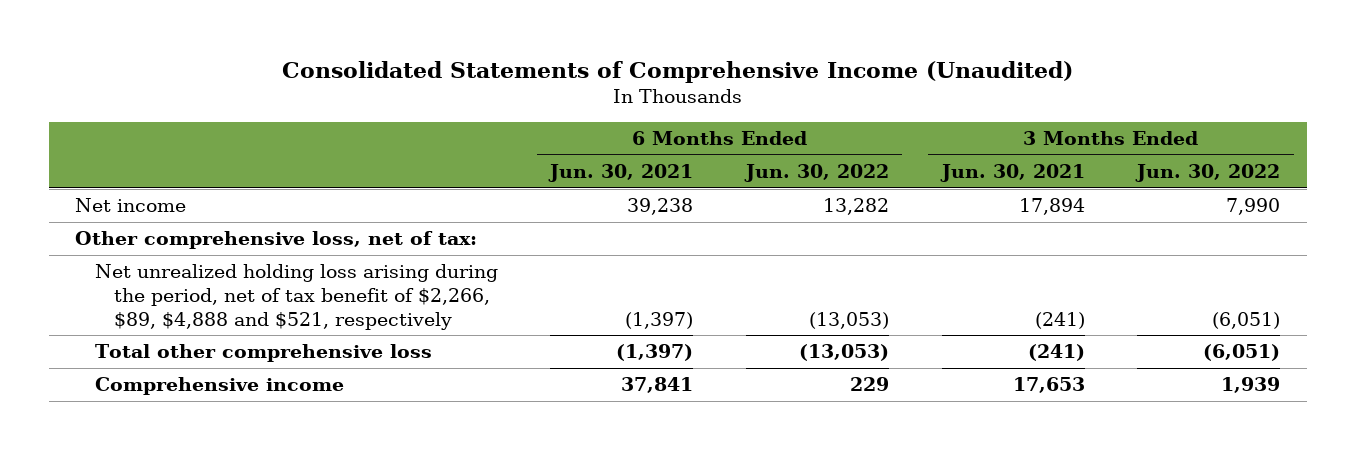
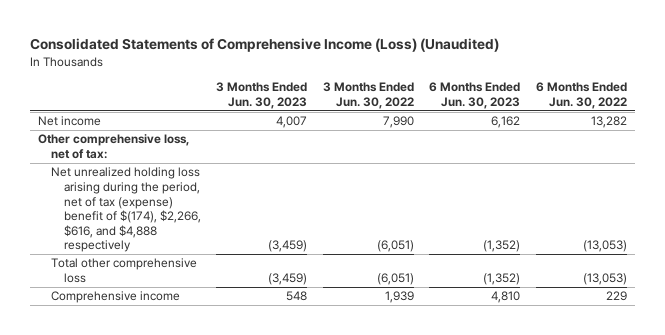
- Consolidated Statements of Comprehensive Income (Unaudited)
+ Consolidated Statements of Comprehensive Income (Loss) (Unaudited)
- | 6 Months Ended Jun. 30, 2021 | 6 Months Ended Jun. 30, 2022 | 3 Months Ended Jun. 30, 2021 | 3 Months Ended Jun. 30, 2022
+ | 3 Months Ended Jun. 30, 2023 | 3 Months Ended Jun. 30, 2022 | 6 Months Ended Jun. 30, 2023 | 6 Months Ended Jun. 30, 2022
- Net unrealized holding loss arising during the period, net of tax benefit of $2,266, $89, $4,888 and $521, respectively | (1,397) | (13,053) | (241) | (6,051)
+ Net unrealized holding loss arising during the period, net of tax (expense) benefit of $(174), $2,266, $616, and $4,888 respectively | (3,459) | (6,051) | (1,352) | (13,053)

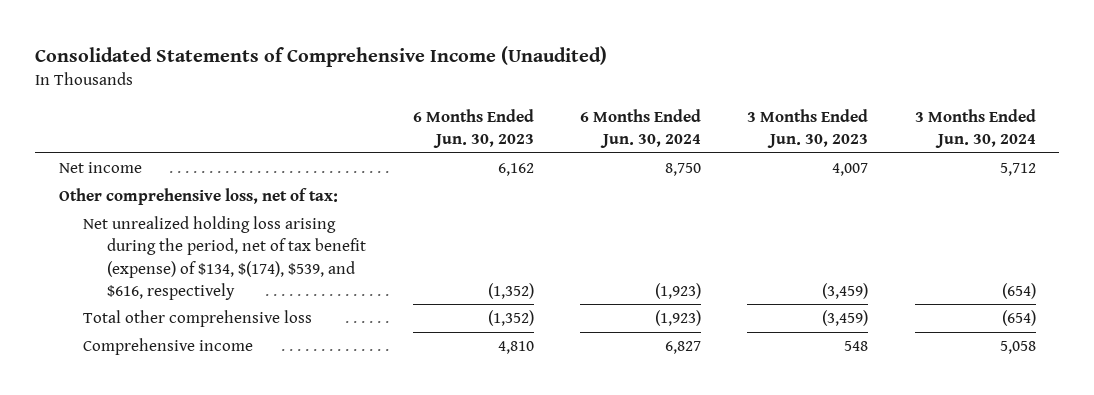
- Consolidated Statements of Comprehensive Income (Loss) (Unaudited)
+ Consolidated Statements of Comprehensive Income (Unaudited)
- | 3 Months Ended Jun. 30, 2023 | 3 Months Ended Jun. 30, 2022 | 6 Months Ended Jun. 30, 2023 | 6 Months Ended Jun. 30, 2022
+ | 6 Months Ended Jun. 30, 2023 | 6 Months Ended Jun. 30, 2024 | 3 Months Ended Jun. 30, 2023 | 3 Months Ended Jun. 30, 2024
- Net unrealized holding loss arising during the period, net of tax (expense) benefit of $(174), $2,266, $616, and $4,888 respectively | (3,459) | (6,051) | (1,352) | (13,053)
+ Net unrealized holding loss arising during the period, net of tax benefit (expense) of $134, $(174), $539, and $616, respectively | (1,352) | (1,923) | (3,459) | (654)

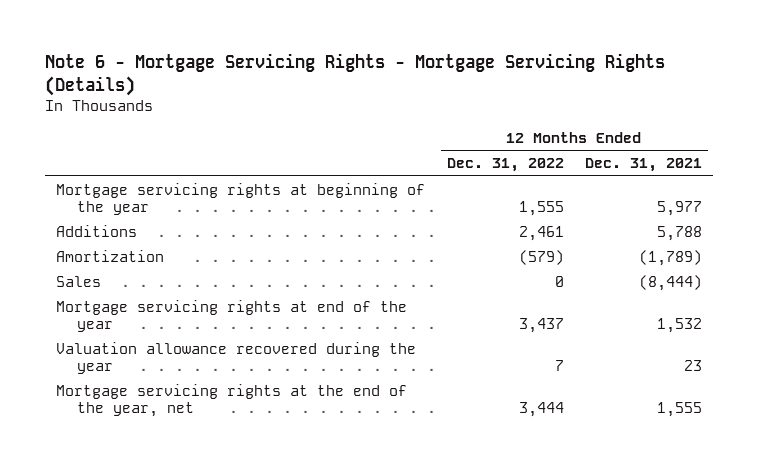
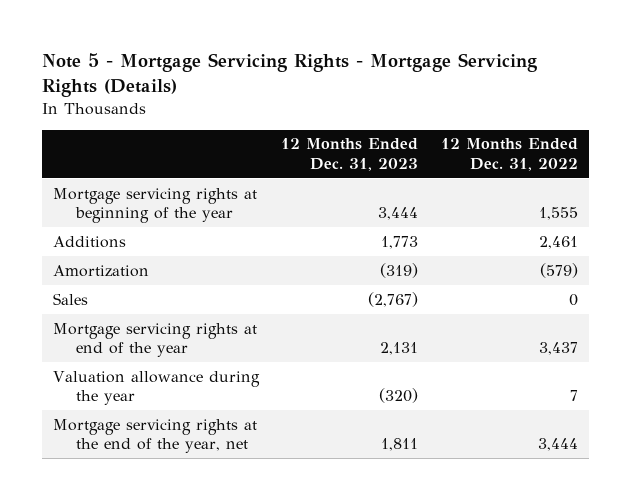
- Note 6 - Mortgage Servicing Rights - Mortgage Servicing Rights (Details)
+ Note 5 - Mortgage Servicing Rights - Mortgage Servicing Rights (Details)
- | 12 Months Ended Dec. 31, 2022 | 12 Months Ended Dec. 31, 2021
+ | 12 Months Ended Dec. 31, 2023 | 12 Months Ended Dec. 31, 2022
- Valuation allowance recovered during the year | 7 | 23
+ Valuation allowance during the year | (320) | 7

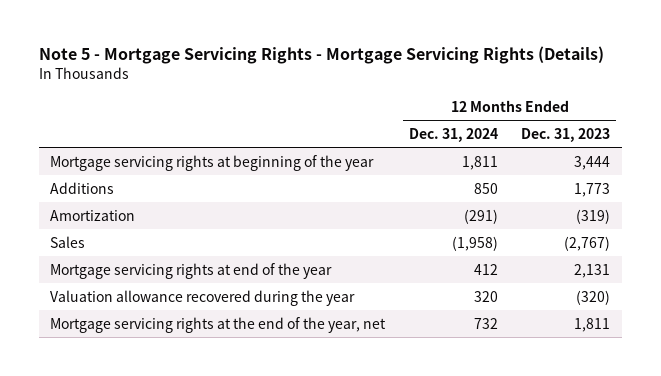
- | 12 Months Ended Dec. 31, 2023 | 12 Months Ended Dec. 31, 2022
+ | 12 Months Ended Dec. 31, 2024 | 12 Months Ended Dec. 31, 2023
- Valuation allowance during the year | (320) | 7
+ Valuation allowance recovered during the year | 320 | (320)

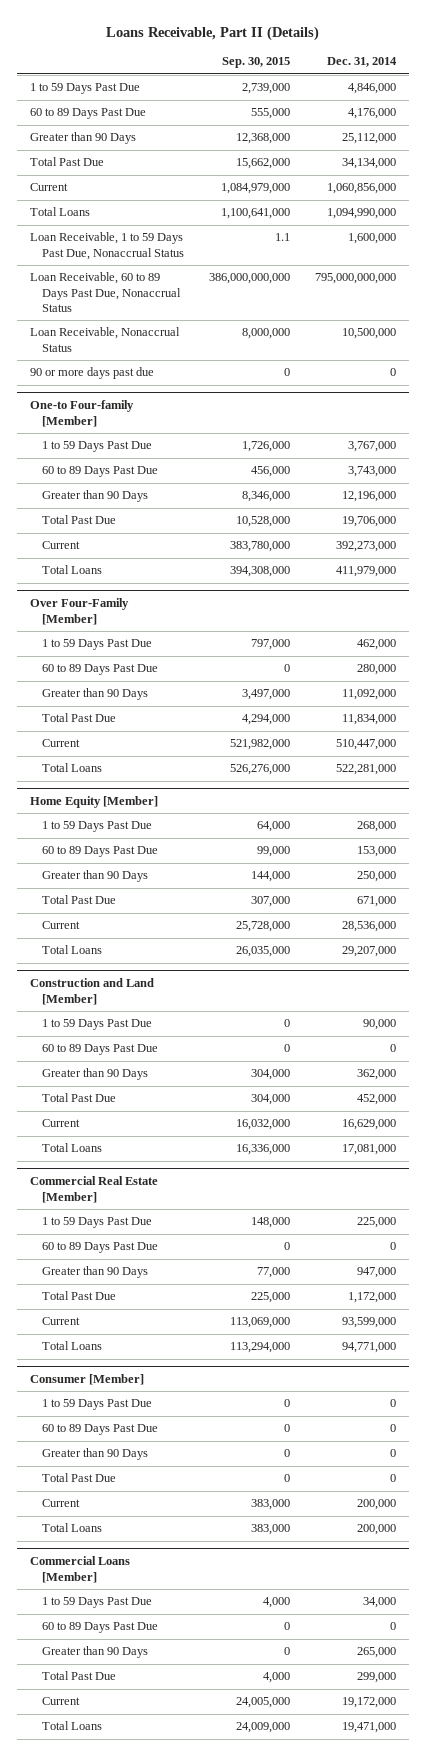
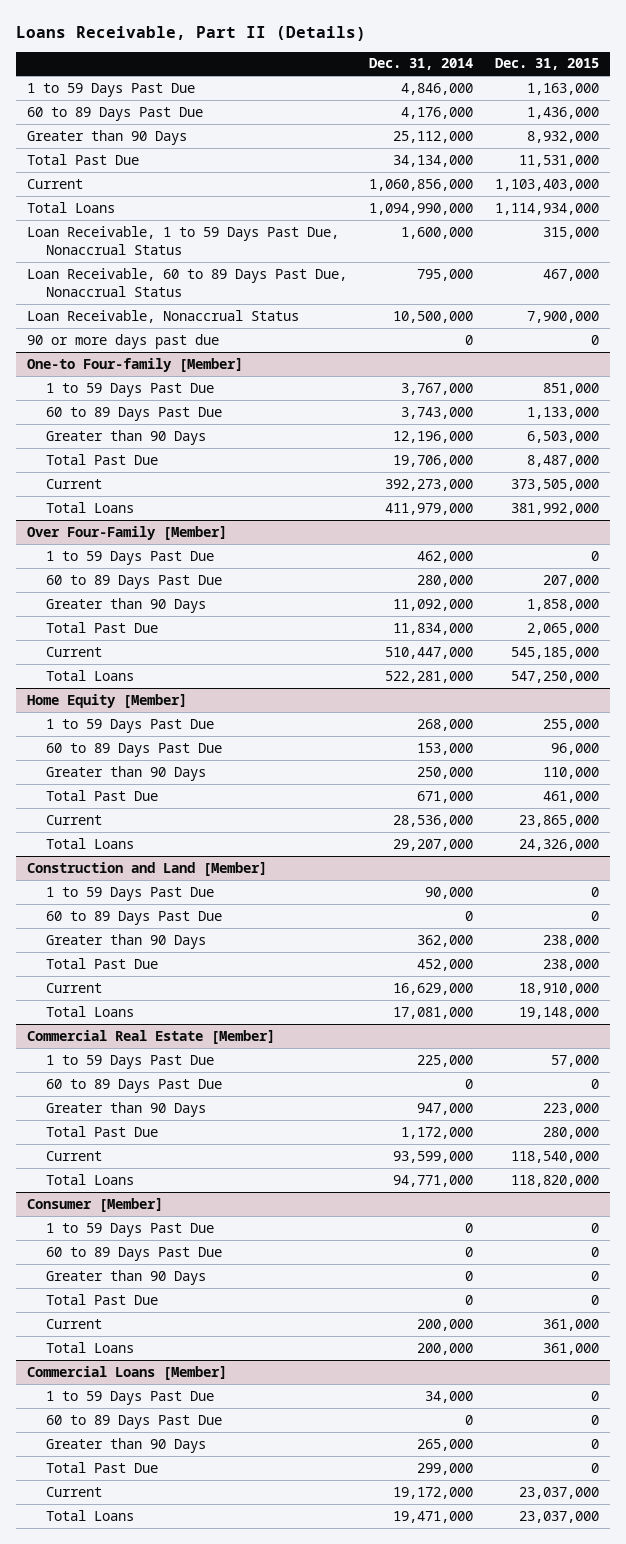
- | Sep. 30, 2015 | Dec. 31, 2014
+ | Dec. 31, 2014 | Dec. 31, 2015
- Loan Receivable, 60 to 89 Days Past Due, Nonaccrual Status | 386,000,000,000 | 795,000,000,000
+ Loan Receivable, 60 to 89 Days Past Due, Nonaccrual Status | 795,000 | 467,000

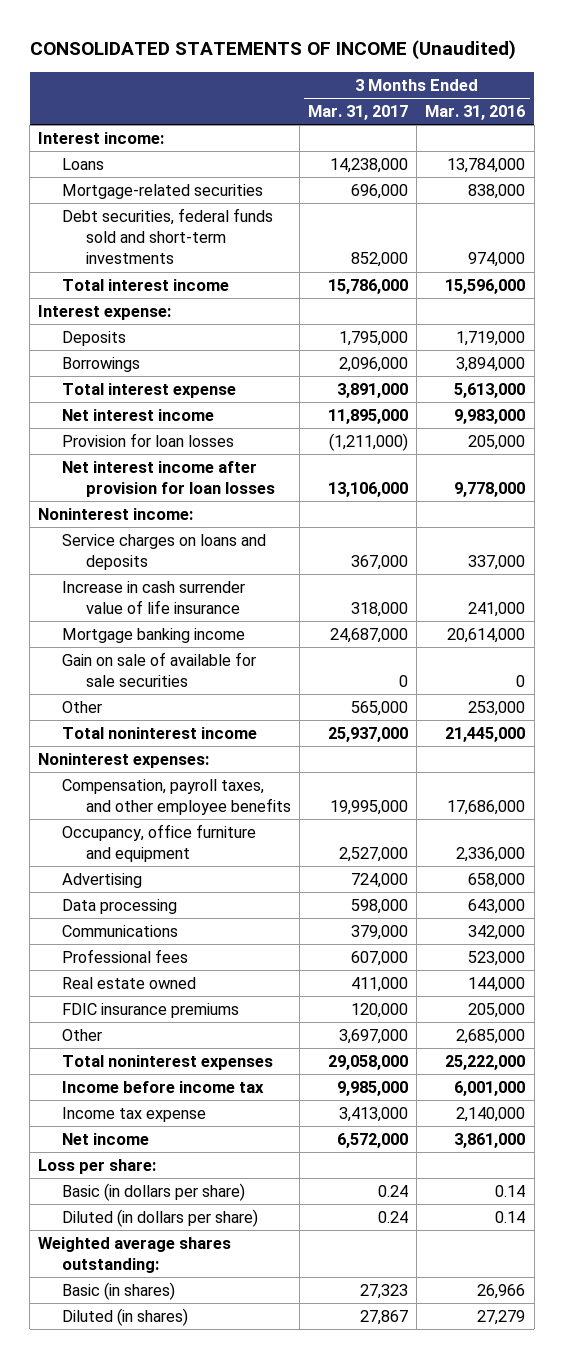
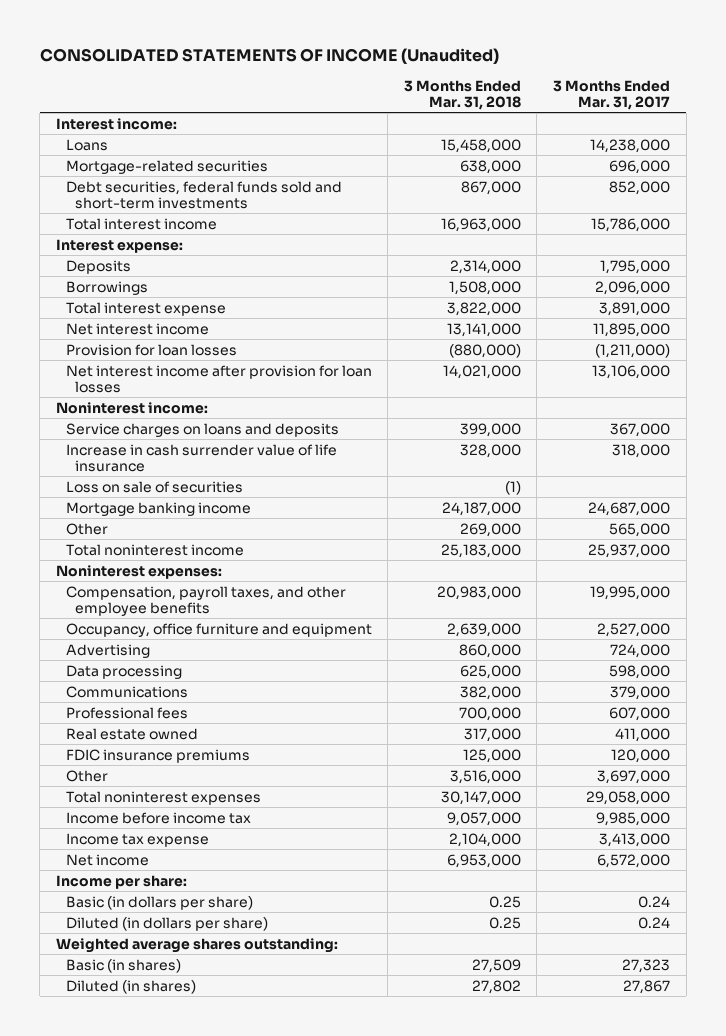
- | 3 Months Ended Mar. 31, 2017 | 3 Months Ended Mar. 31, 2016
+ | 3 Months Ended Mar. 31, 2018 | 3 Months Ended Mar. 31, 2017
+ Loss on sale of securities | (1) |
- Gain on sale of available for sale securities | 0 | 0
- Loss per share:
+ Income per share:

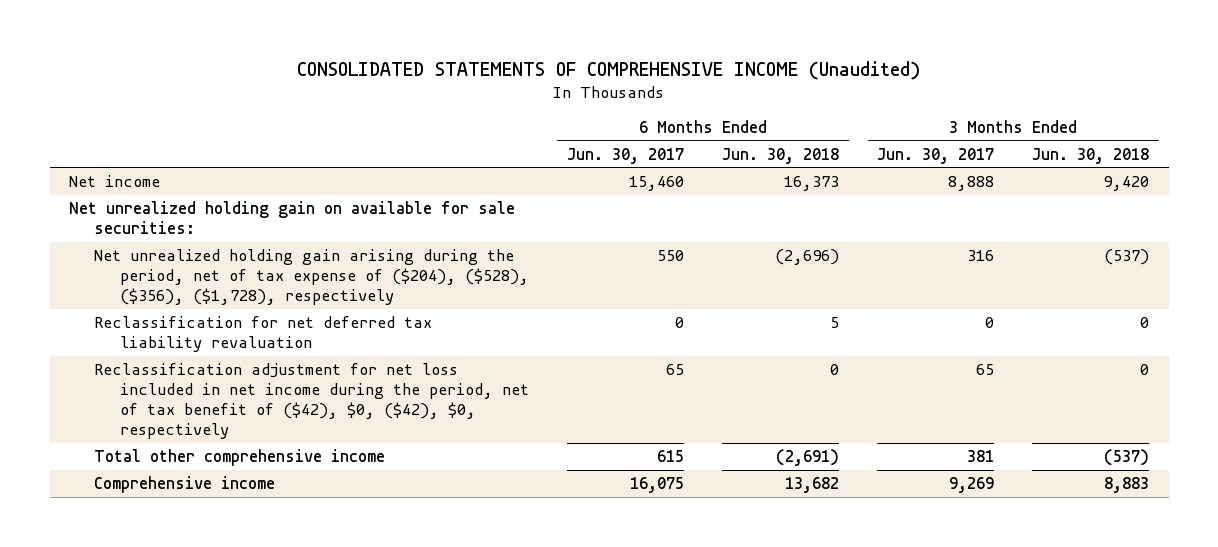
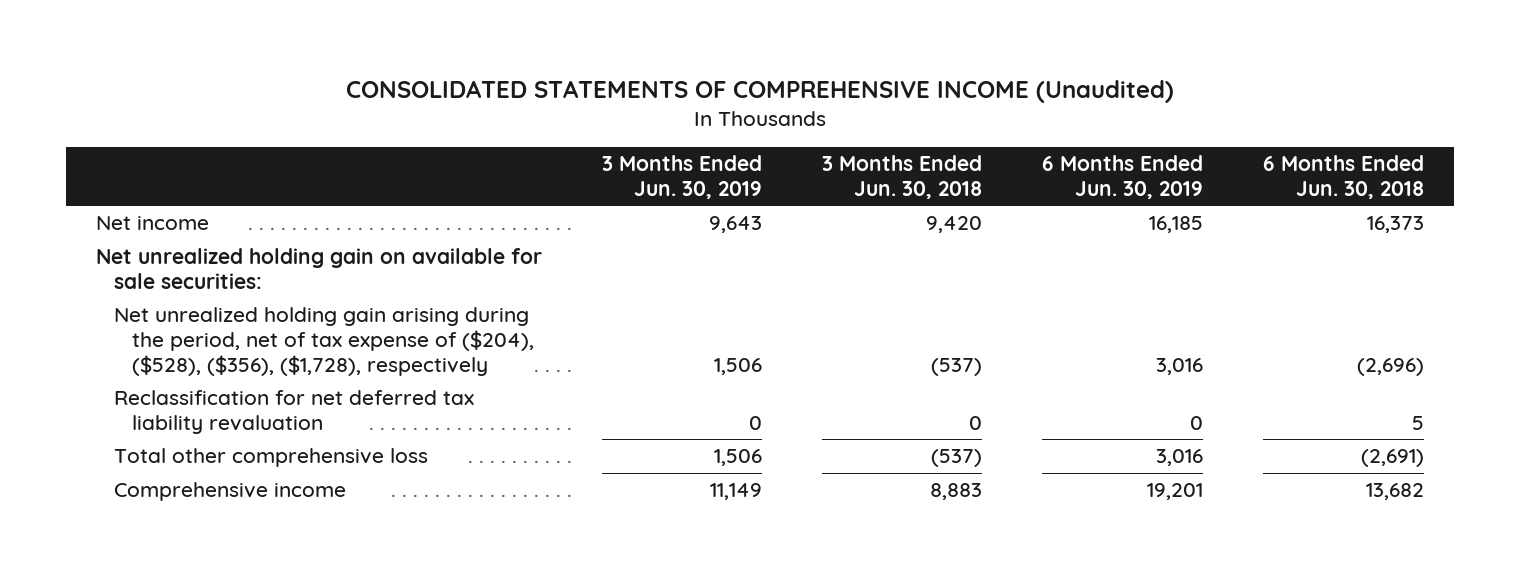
- | 6 Months Ended Jun. 30, 2017 | 6 Months Ended Jun. 30, 2018 | 3 Months Ended Jun. 30, 2017 | 3 Months Ended Jun. 30, 2018
+ | 3 Months Ended Jun. 30, 2019 | 3 Months Ended Jun. 30, 2018 | 6 Months Ended Jun. 30, 2019 | 6 Months Ended Jun. 30, 2018
- Reclassification adjustment for net loss included in net income during the period, net of tax benefit of ($42), $0, ($42), $0, respectively | 65 | 0 | 65 | 0
- Total other comprehensive income | 615 | (2,691) | 381 | (537)
+ Total other comprehensive loss | 1,506 | (537) | 3,016 | (2,691)

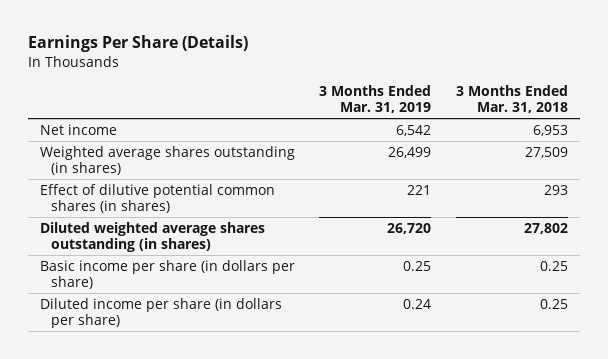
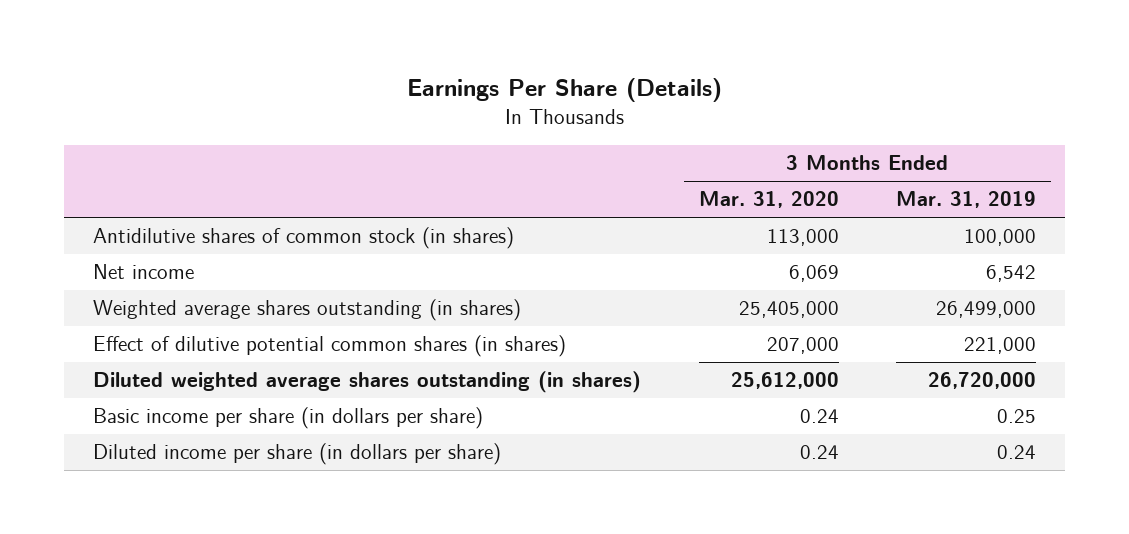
- | 3 Months Ended Mar. 31, 2019 | 3 Months Ended Mar. 31, 2018
+ | 3 Months Ended Mar. 31, 2020 | 3 Months Ended Mar. 31, 2019
+ Antidilutive shares of common stock (in shares) | 113,000 | 100,000
- Weighted average shares outstanding (in shares) | 26,499 | 27,509
- Effect of dilutive potential common shares (in shares) | 221 | 293
- Diluted weighted average shares outstanding (in shares) | 26,720 | 27,802
+ Weighted average shares outstanding (in shares) | 25,405,000 | 26,499,000
+ Effect of dilutive potential common shares (in shares) | 207,000 | 221,000
+ Diluted weighted average shares outstanding (in shares) | 25,612,000 | 26,720,000

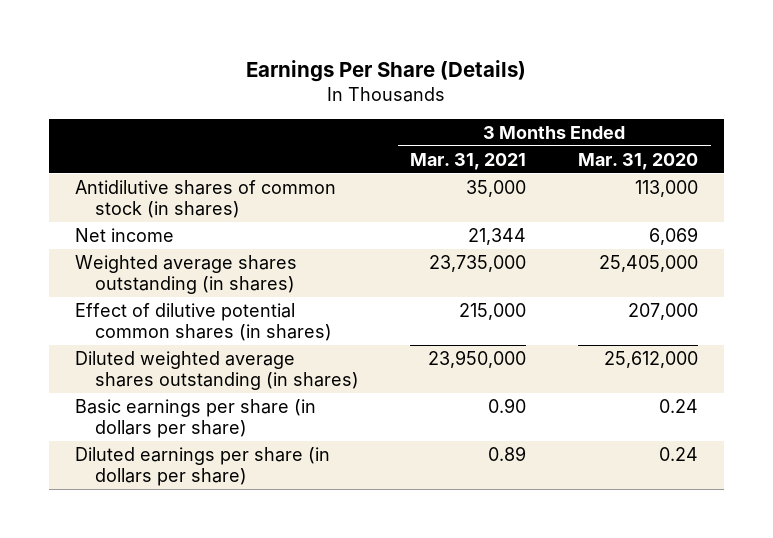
- | 3 Months Ended Mar. 31, 2020 | 3 Months Ended Mar. 31, 2019
+ | 3 Months Ended Mar. 31, 2021 | 3 Months Ended Mar. 31, 2020
- Basic income per share (in dollars per share) | 0.24 | 0.25
- Diluted income per share (in dollars per share) | 0.24 | 0.24
+ Basic earnings per share (in dollars per share) | 0.90 | 0.24
+ Diluted earnings per share (in dollars per share) | 0.89 | 0.24

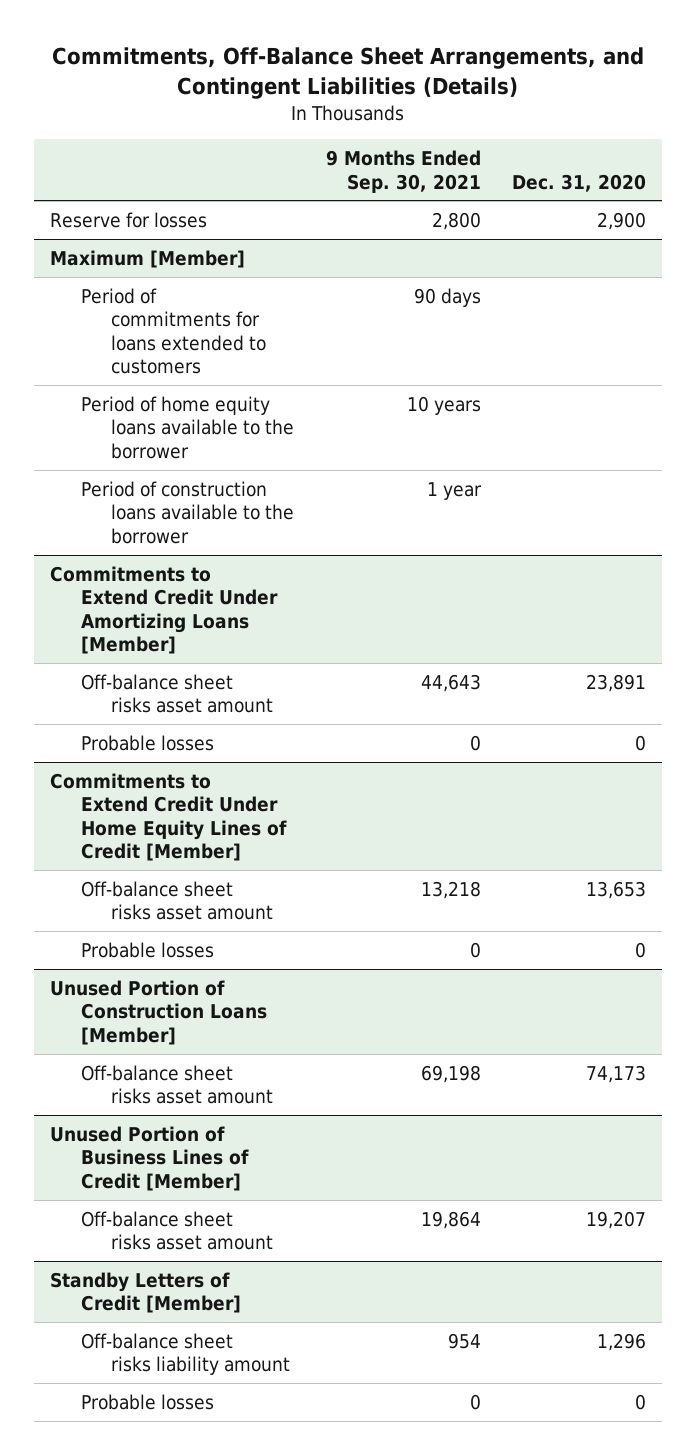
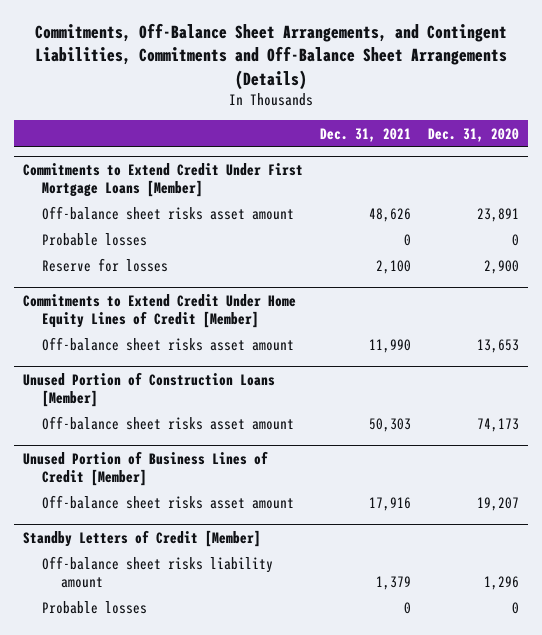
- Commitments, Off-Balance Sheet Arrangements, and Contingent Liabilities (Details)
+ Commitments, Off-Balance Sheet Arrangements, and Contingent Liabilities, Commitments and Off-Balance Sheet Arrangements (Details)
- | 9 Months Ended Sep. 30, 2021 | Dec. 31, 2020
+ | Dec. 31, 2021 | Dec. 31, 2020
- Reserve for losses | 2,800 | 2,900
- Maximum [Member]
- Period of commitments for loans extended to customers | 90 days |
- Period of home equity loans available to the borrower | 10 years |
- Period of construction loans available to the borrower | 1 year |
- Commitments to Extend Credit Under Amortizing Loans [Member]
+ Commitments to Extend Credit Under First Mortgage Loans [Member]
+ Reserve for losses | 2,100 | 2,900
@ Commitments to Extend Credit Under Home Equity Lines of Credit [Member]
- Probable losses | 0 | 0

